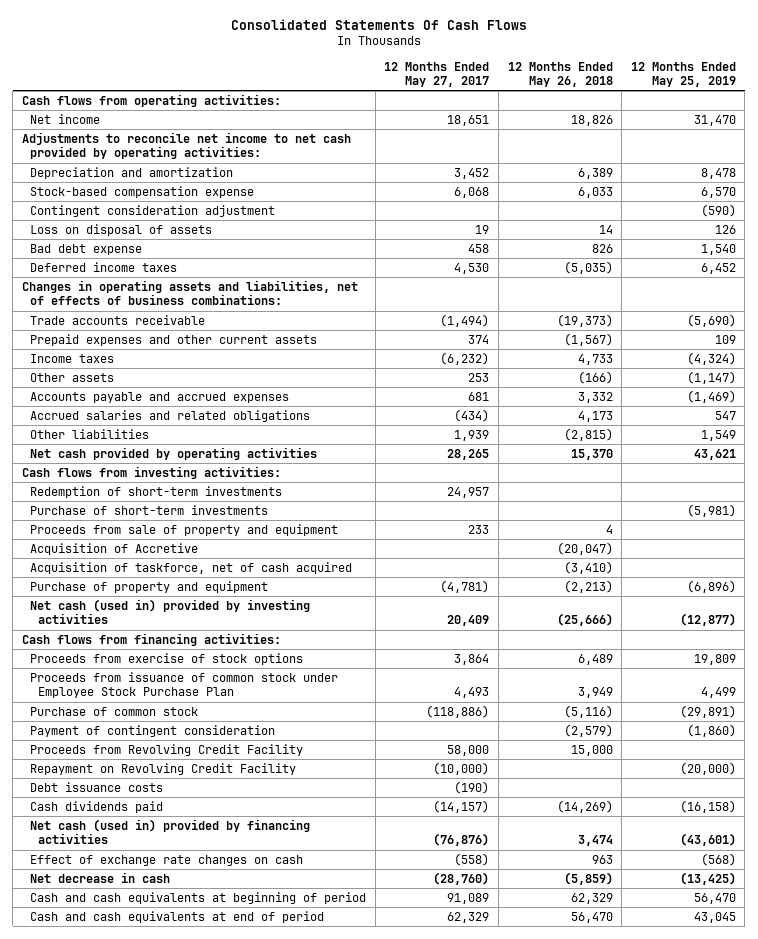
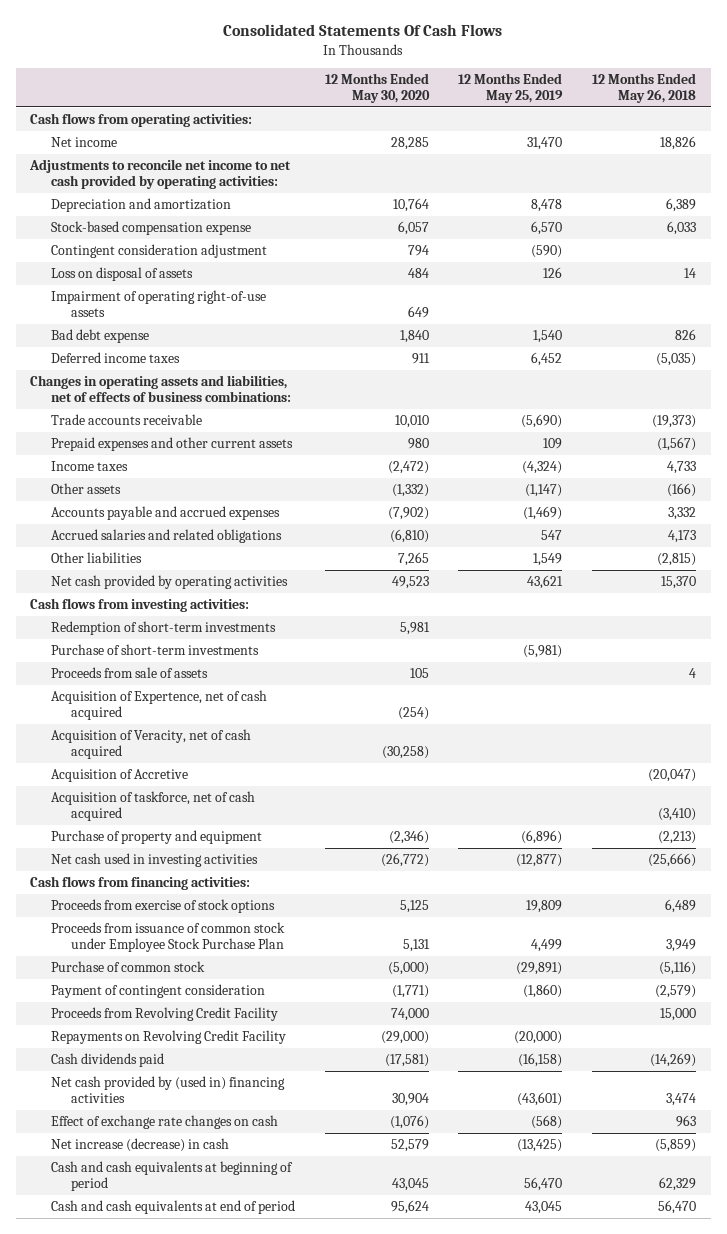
- | 12 Months Ended May 27, 2017 | 12 Months Ended May 26, 2018 | 12 Months Ended May 25, 2019
+ | 12 Months Ended May 30, 2020 | 12 Months Ended May 25, 2019 | 12 Months Ended May 26, 2018
+ Impairment of operating right-of-use assets | 649 | |
- Proceeds from sale of property and equipment | 233 | 4 |
+ Proceeds from sale of assets | 105 | | 4
+ Acquisition of Expertence, net of cash acquired | (254) | |
+ Acquisition of Veracity, net of cash acquired | (30,258) | |
- Net cash (used in) provided by investing activities | 20,409 | (25,666) | (12,877)
+ Net cash used in investing activities | (26,772) | (12,877) | (25,666)
- Repayment on Revolving Credit Facility | (10,000) | | (20,000)
- Debt issuance costs | (190) | |
+ Repayments on Revolving Credit Facility | (29,000) | (20,000) |
- Net cash (used in) provided by financing activities | (76,876) | 3,474 | (43,601)
+ Net cash provided by (used in) financing activities | 30,904 | (43,601) | 3,474
- Net decrease in cash | (28,760) | (5,859) | (13,425)
+ Net increase (decrease) in cash | 52,579 | (13,425) | (5,859)

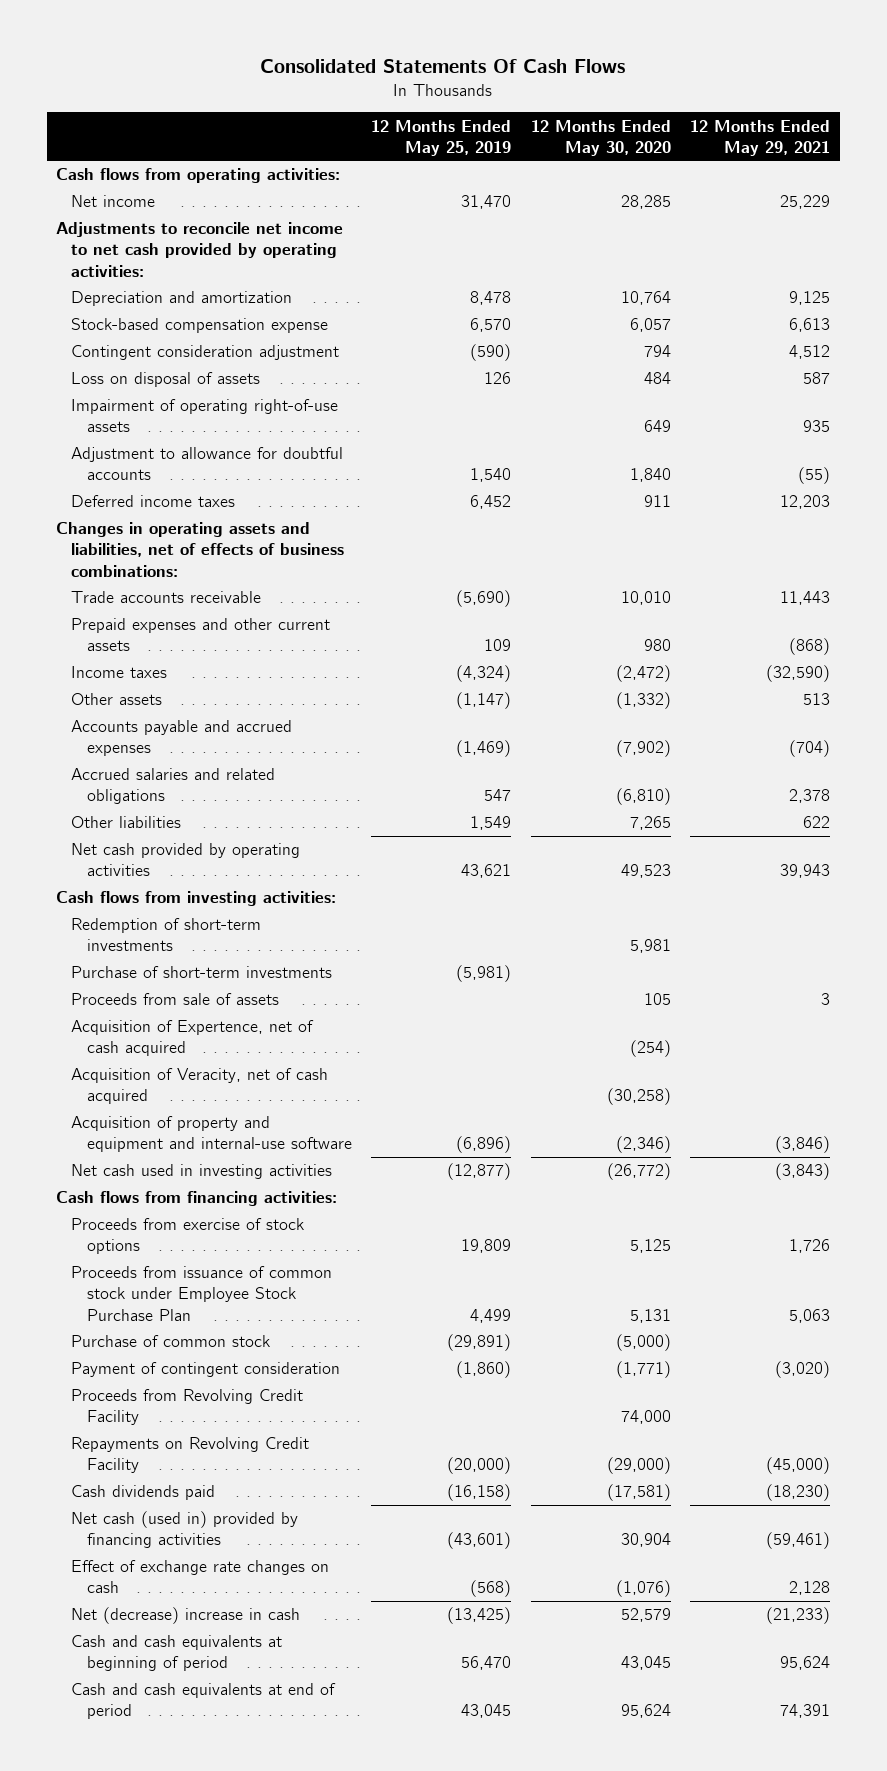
- | 12 Months Ended May 30, 2020 | 12 Months Ended May 25, 2019 | 12 Months Ended May 26, 2018
+ | 12 Months Ended May 25, 2019 | 12 Months Ended May 30, 2020 | 12 Months Ended May 29, 2021
- Bad debt expense | 1,840 | 1,540 | 826
+ Adjustment to allowance for doubtful accounts | 1,540 | 1,840 | (55)
- Acquisition of Accretive | | | (20,047)
- Acquisition of taskforce, net of cash acquired | | | (3,410)
- Purchase of property and equipment | (2,346) | (6,896) | (2,213)
+ Acquisition of property and equipment and internal-use software | (6,896) | (2,346) | (3,846)
- Net cash provided by (used in) financing activities | 30,904 | (43,601) | 3,474
+ Net cash (used in) provided by financing activities | (43,601) | 30,904 | (59,461)
- Net increase (decrease) in cash | 52,579 | (13,425) | (5,859)
+ Net (decrease) increase in cash | (13,425) | 52,579 | (21,233)

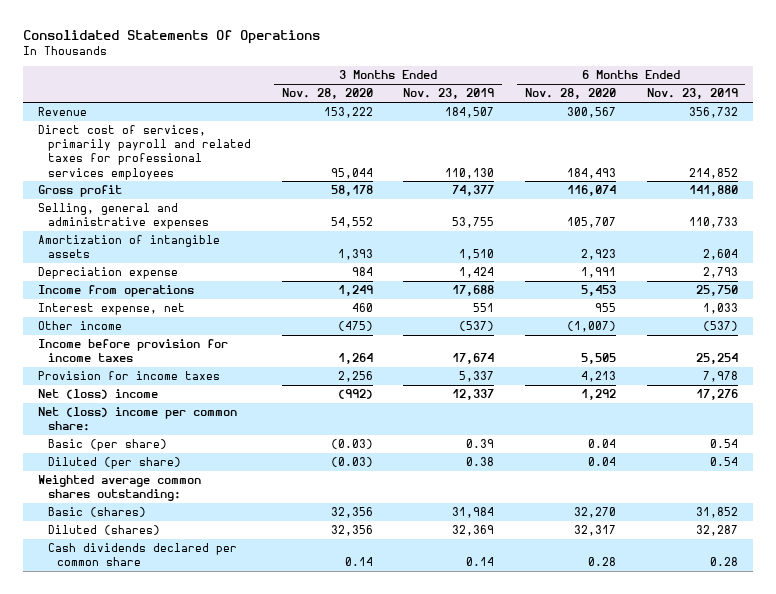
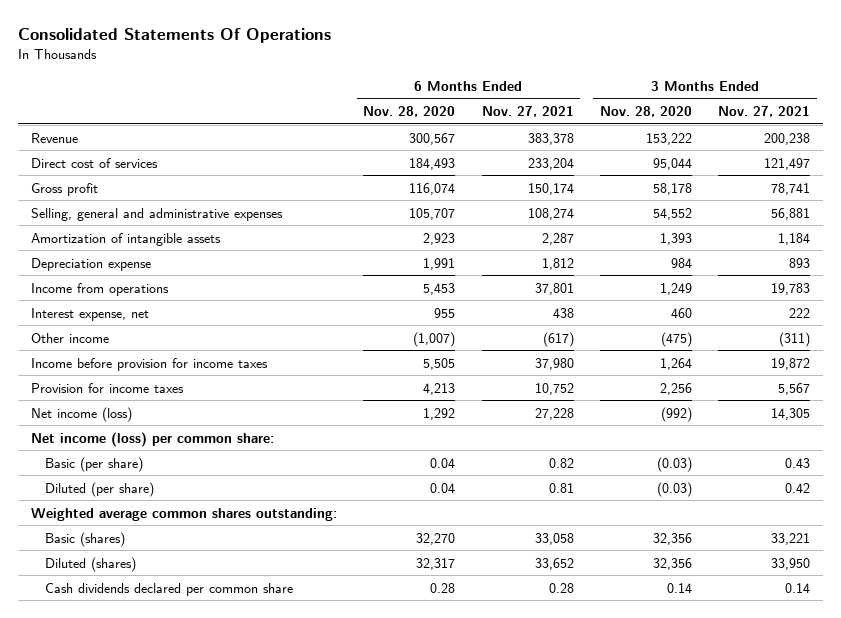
- | 3 Months Ended Nov. 28, 2020 | 3 Months Ended Nov. 23, 2019 | 6 Months Ended Nov. 28, 2020 | 6 Months Ended Nov. 23, 2019
+ | 6 Months Ended Nov. 28, 2020 | 6 Months Ended Nov. 27, 2021 | 3 Months Ended Nov. 28, 2020 | 3 Months Ended Nov. 27, 2021
- Direct cost of services, primarily payroll and related taxes for professional services employees | 95,044 | 110,130 | 184,493 | 214,852
+ Direct cost of services | 184,493 | 233,204 | 95,044 | 121,497
- Net (loss) income | (992) | 12,337 | 1,292 | 17,276
- Net (loss) income per common share:
+ Net income (loss) | 1,292 | 27,228 | (992) | 14,305
+ Net income (loss) per common share:

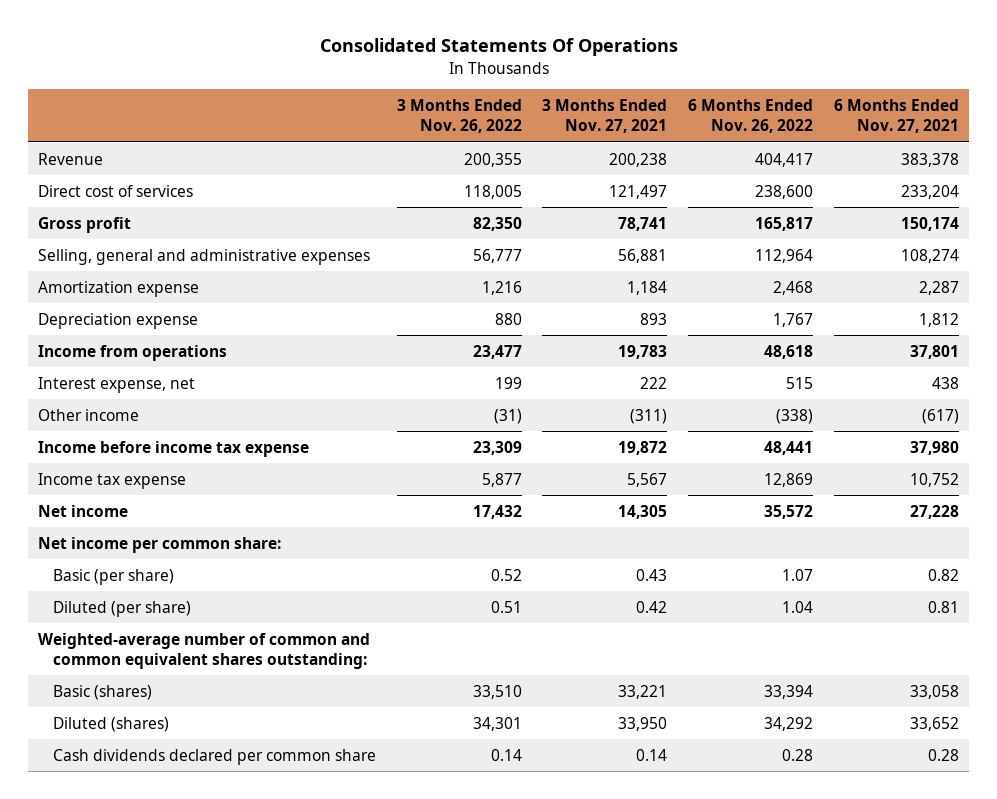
- | 6 Months Ended Nov. 28, 2020 | 6 Months Ended Nov. 27, 2021 | 3 Months Ended Nov. 28, 2020 | 3 Months Ended Nov. 27, 2021
+ | 3 Months Ended Nov. 26, 2022 | 3 Months Ended Nov. 27, 2021 | 6 Months Ended Nov. 26, 2022 | 6 Months Ended Nov. 27, 2021
- Amortization of intangible assets | 2,923 | 2,287 | 1,393 | 1,184
+ Amortization expense | 1,216 | 1,184 | 2,468 | 2,287
- Income before provision for income taxes | 5,505 | 37,980 | 1,264 | 19,872
- Provision for income taxes | 4,213 | 10,752 | 2,256 | 5,567
- Net income (loss) | 1,292 | 27,228 | (992) | 14,305
- Net income (loss) per common share:
+ Income before income tax expense | 23,309 | 19,872 | 48,441 | 37,980
+ Income tax expense | 5,877 | 5,567 | 12,869 | 10,752
+ Net income | 17,432 | 14,305 | 35,572 | 27,228
+ Net income per common share:
- Weighted average common shares outstanding:
+ Weighted-average number of common and common equivalent shares outstanding:

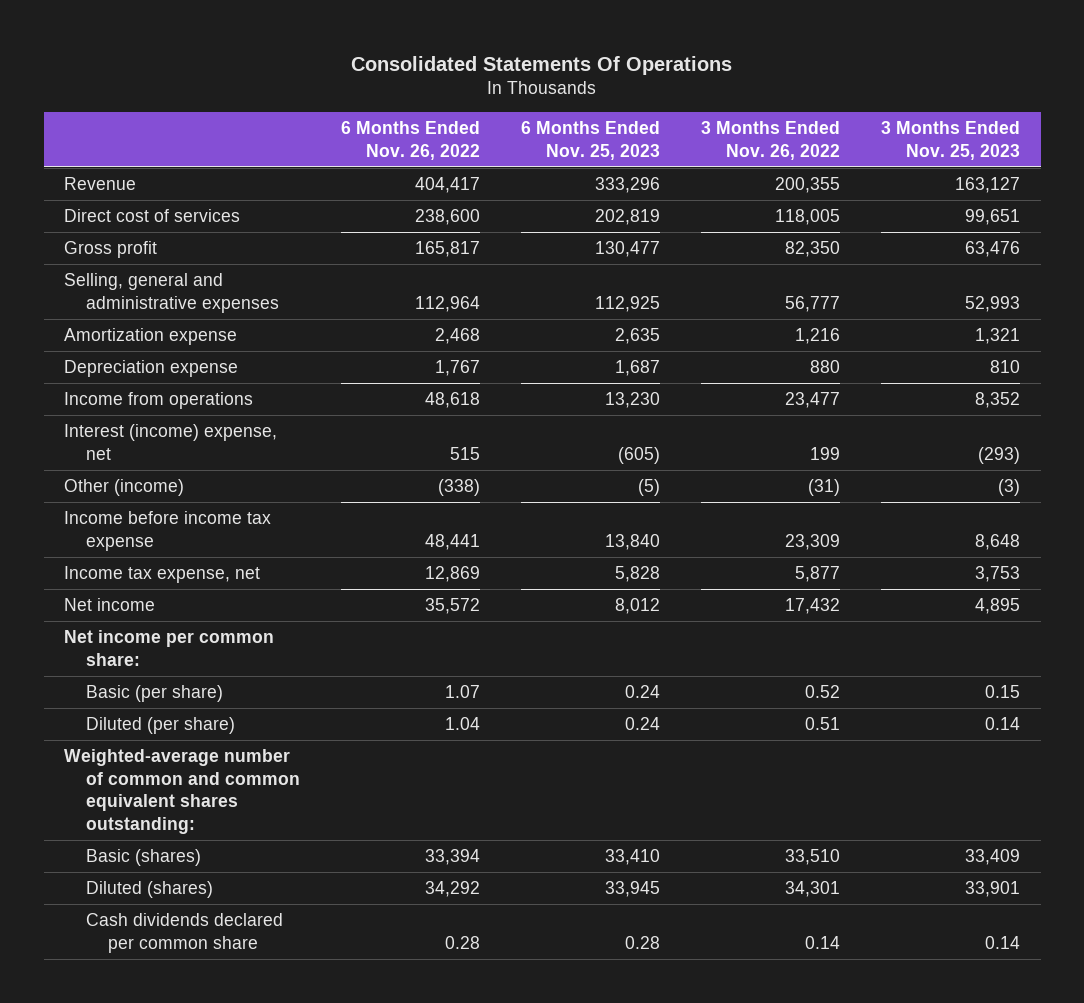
- | 3 Months Ended Nov. 26, 2022 | 3 Months Ended Nov. 27, 2021 | 6 Months Ended Nov. 26, 2022 | 6 Months Ended Nov. 27, 2021
+ | 6 Months Ended Nov. 26, 2022 | 6 Months Ended Nov. 25, 2023 | 3 Months Ended Nov. 26, 2022 | 3 Months Ended Nov. 25, 2023
- Interest expense, net | 199 | 222 | 515 | 438
- Other income | (31) | (311) | (338) | (617)
+ Interest (income) expense, net | 515 | (605) | 199 | (293)
+ Other (income) | (338) | (5) | (31) | (3)
- Income tax expense | 5,877 | 5,567 | 12,869 | 10,752
+ Income tax expense, net | 12,869 | 5,828 | 5,877 | 3,753

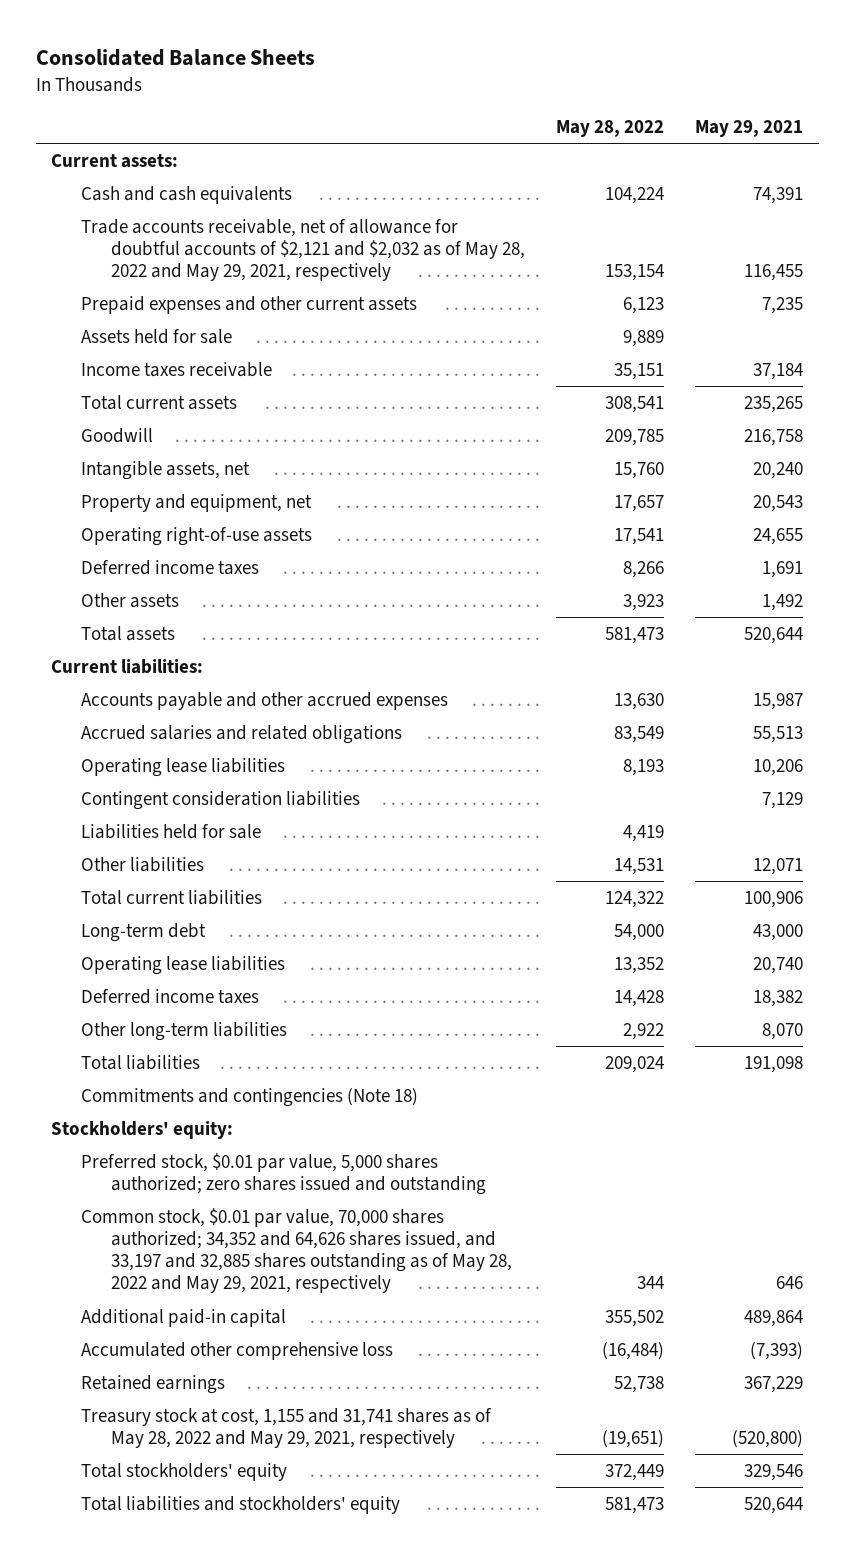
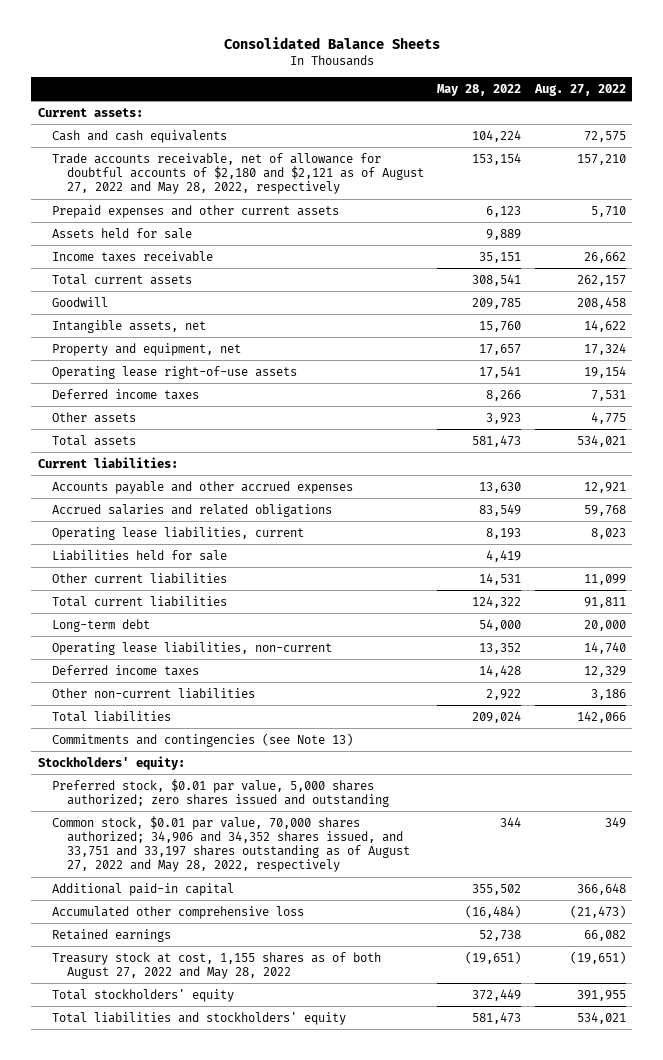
- | May 28, 2022 | May 29, 2021
+ | May 28, 2022 | Aug. 27, 2022
- Trade accounts receivable, net of allowance for doubtful accounts of $2,121 and $2,032 as of May 28, 2022 and May 29, 2021, respectively | 153,154 | 116,455
+ Trade accounts receivable, net of allowance for doubtful accounts of $2,180 and $2,121 as of August 27, 2022 and May 28, 2022, respectively | 153,154 | 157,210
- Operating right-of-use assets | 17,541 | 24,655
+ Operating lease right-of-use assets | 17,541 | 19,154
- Operating lease liabilities | 8,193 | 10,206
- Contingent consideration liabilities | | 7,129
+ Operating lease liabilities, current | 8,193 | 8,023
- Other liabilities | 14,531 | 12,071
+ Other current liabilities | 14,531 | 11,099
- Operating lease liabilities | 13,352 | 20,740
+ Operating lease liabilities, non-current | 13,352 | 14,740
- Other long-term liabilities | 2,922 | 8,070
+ Other non-current liabilities | 2,922 | 3,186
- Commitments and contingencies (Note 18)
+ Commitments and contingencies (see Note 13)
- Common stock, $0.01 par value, 70,000 shares authorized; 34,352 and 64,626 shares issued, and 33,197 and 32,885 shares outstanding as of May 28, 2022 and May 29, 2021, respectively | 344 | 646
+ Common stock, $0.01 par value, 70,000 shares authorized; 34,906 and 34,352 shares issued, and 33,751 and 33,197 shares outstanding as of August 27, 2022 and May 28, 2022, respectively | 344 | 349
- Treasury stock at cost, 1,155 and 31,741 shares as of May 28, 2022 and May 29, 2021, respectively | (19,651) | (520,800)
+ Treasury stock at cost, 1,155 shares as of both August 27, 2022 and May 28, 2022 | (19,651) | (19,651)

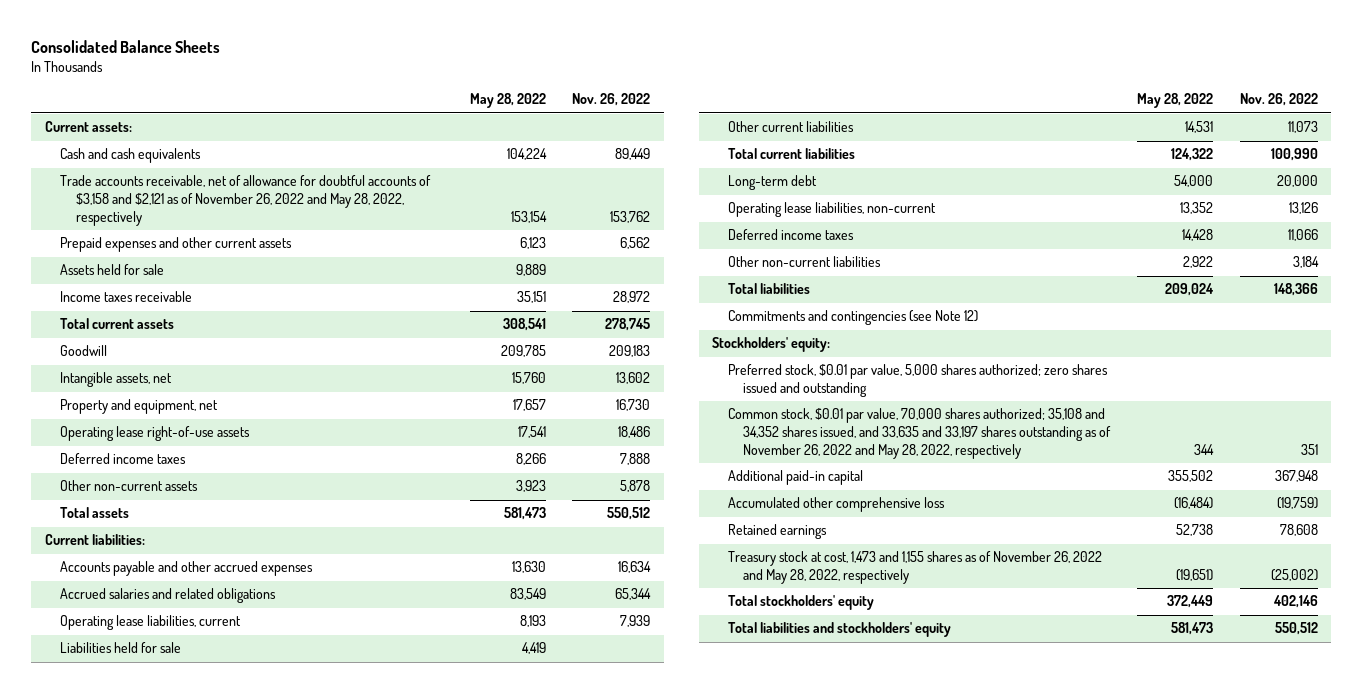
- | May 28, 2022 | Aug. 27, 2022
+ | May 28, 2022 | Nov. 26, 2022
- Trade accounts receivable, net of allowance for doubtful accounts of $2,180 and $2,121 as of August 27, 2022 and May 28, 2022, respectively | 153,154 | 157,210
+ Trade accounts receivable, net of allowance for doubtful accounts of $3,158 and $2,121 as of November 26, 2022 and May 28, 2022, respectively | 153,154 | 153,762
- Other assets | 3,923 | 4,775
+ Other non-current assets | 3,923 | 5,878
- Commitments and contingencies (see Note 13)
+ Commitments and contingencies (see Note 12)
- Common stock, $0.01 par value, 70,000 shares authorized; 34,906 and 34,352 shares issued, and 33,751 and 33,197 shares outstanding as of August 27, 2022 and May 28, 2022, respectively | 344 | 349
+ Common stock, $0.01 par value, 70,000 shares authorized; 35,108 and 34,352 shares issued, and 33,635 and 33,197 shares outstanding as of November 26, 2022 and May 28, 2022, respectively | 344 | 351
- Treasury stock at cost, 1,155 shares as of both August 27, 2022 and May 28, 2022 | (19,651) | (19,651)
+ Treasury stock at cost, 1,473 and 1,155 shares as of November 26, 2022 and May 28, 2022, respectively | (19,651) | (25,002)

